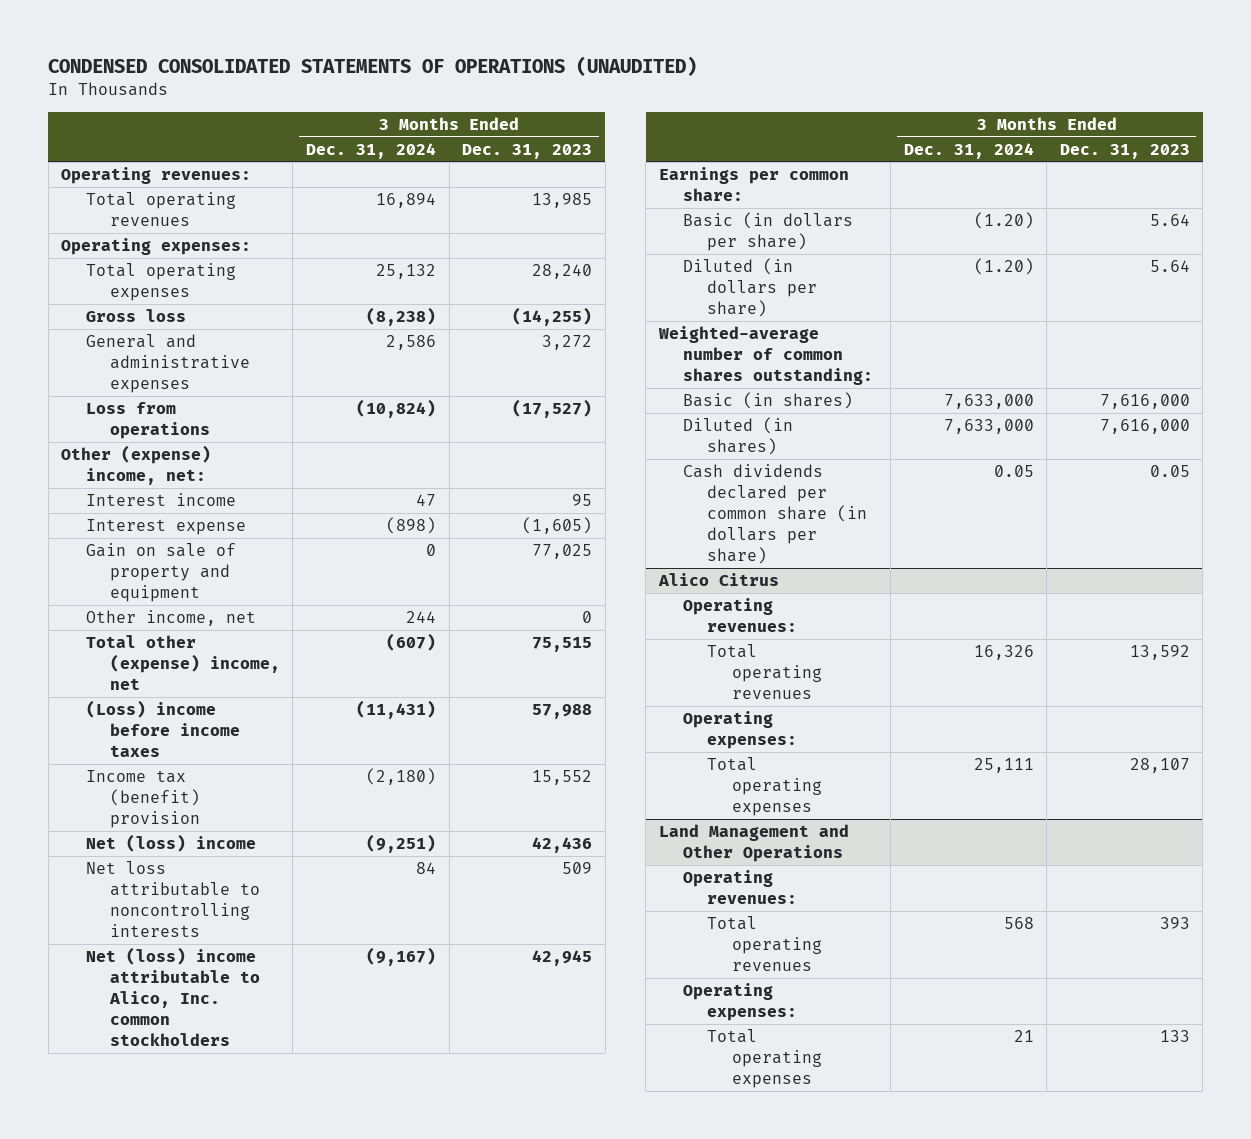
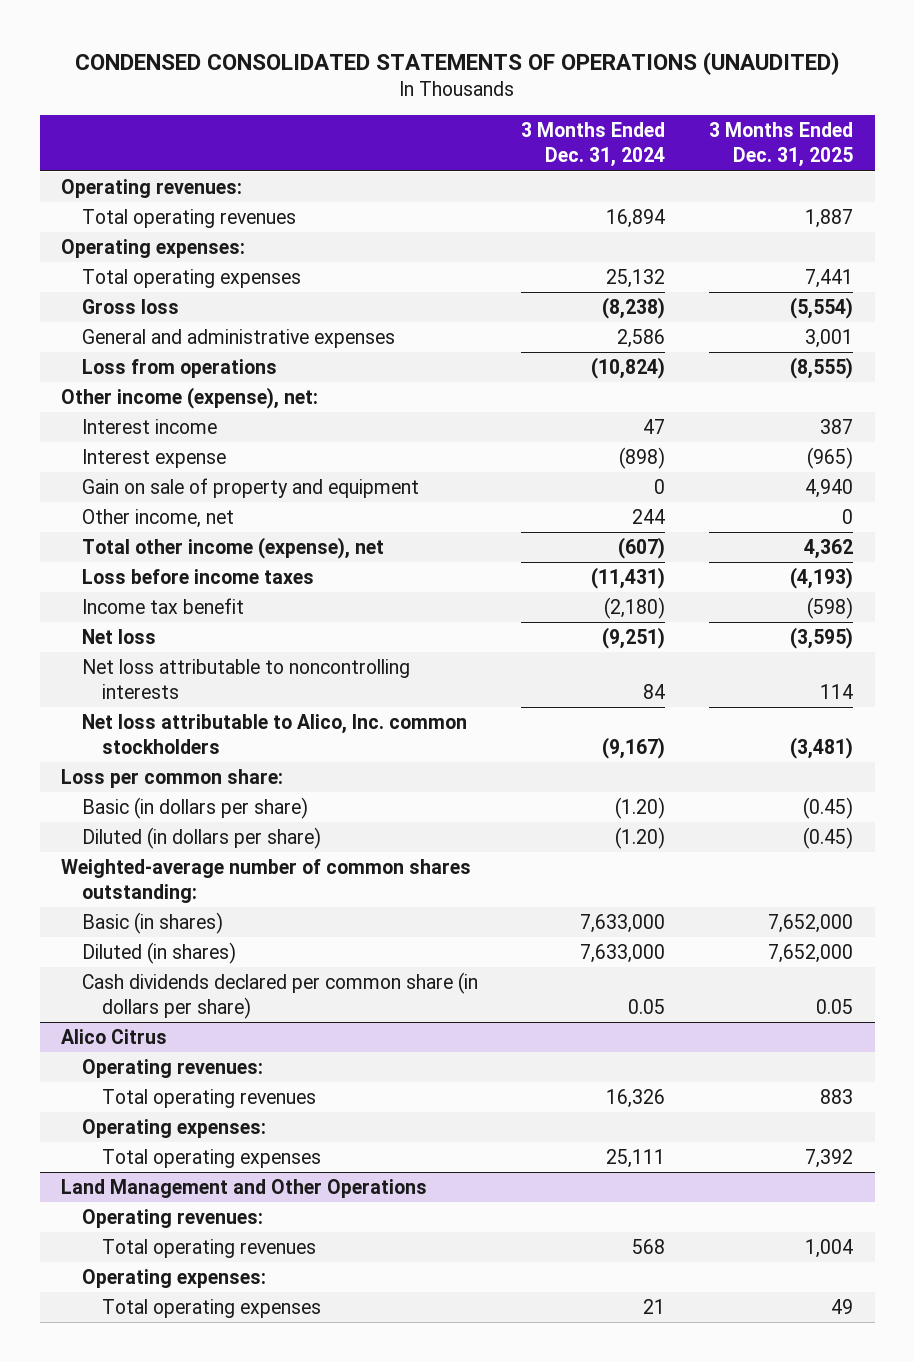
- | 3 Months Ended Dec. 31, 2024 | 3 Months Ended Dec. 31, 2023
+ | 3 Months Ended Dec. 31, 2024 | 3 Months Ended Dec. 31, 2025
- Other (expense) income, net:
+ Other income (expense), net:
- Total other (expense) income, net | (607) | 75,515
- (Loss) income before income taxes | (11,431) | 57,988
- Income tax (benefit) provision | (2,180) | 15,552
- Net (loss) income | (9,251) | 42,436
+ Total other income (expense), net | (607) | 4,362
+ Loss before income taxes | (11,431) | (4,193)
+ Income tax benefit | (2,180) | (598)
+ Net loss | (9,251) | (3,595)
- Net (loss) income attributable to Alico, Inc. common stockholders | (9,167) | 42,945
- Earnings per common share:
+ Net loss attributable to Alico, Inc. common stockholders | (9,167) | (3,481)
+ Loss per common share:

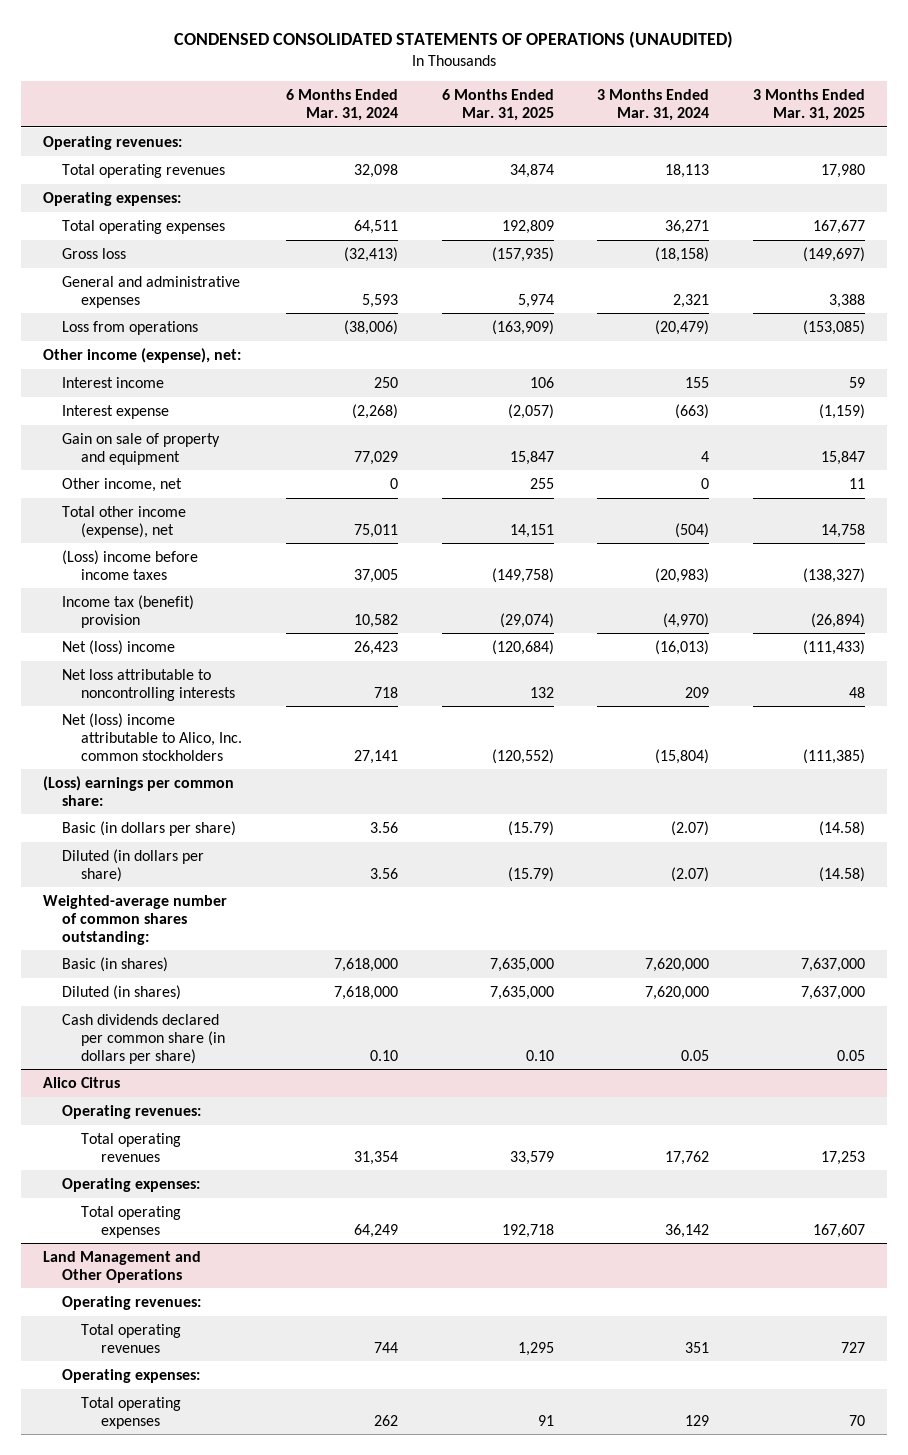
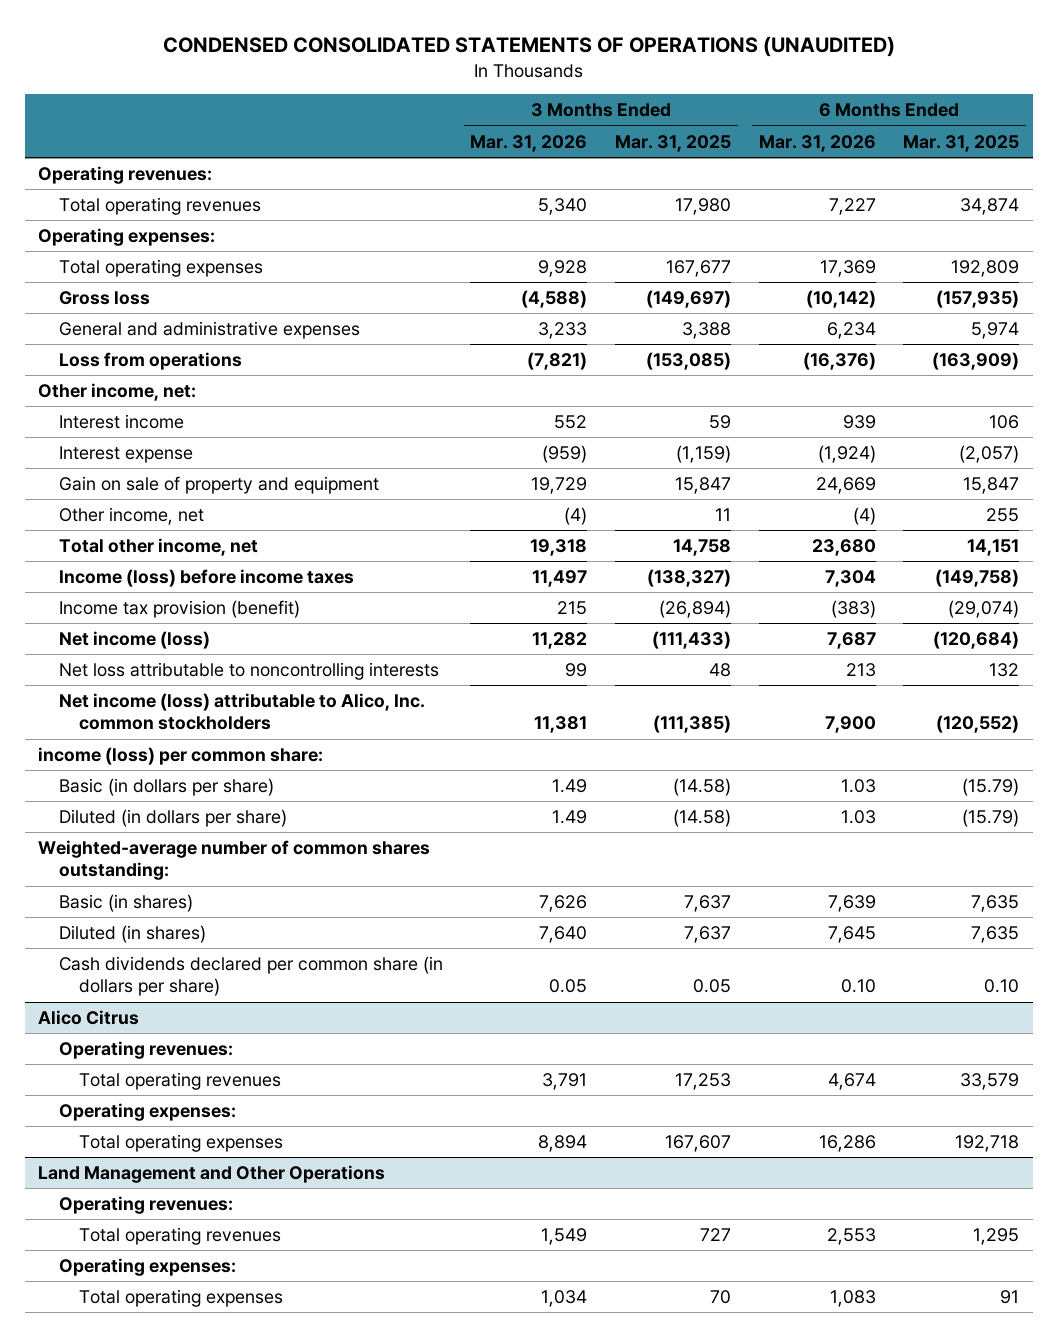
- | 6 Months Ended Mar. 31, 2024 | 6 Months Ended Mar. 31, 2025 | 3 Months Ended Mar. 31, 2024 | 3 Months Ended Mar. 31, 2025
+ | 3 Months Ended Mar. 31, 2026 | 3 Months Ended Mar. 31, 2025 | 6 Months Ended Mar. 31, 2026 | 6 Months Ended Mar. 31, 2025
- Other income (expense), net:
+ Other income, net:
- Total other income (expense), net | 75,011 | 14,151 | (504) | 14,758
- (Loss) income before income taxes | 37,005 | (149,758) | (20,983) | (138,327)
- Income tax (benefit) provision | 10,582 | (29,074) | (4,970) | (26,894)
- Net (loss) income | 26,423 | (120,684) | (16,013) | (111,433)
+ Total other income, net | 19,318 | 14,758 | 23,680 | 14,151
+ Income (loss) before income taxes | 11,497 | (138,327) | 7,304 | (149,758)
+ Income tax provision (benefit) | 215 | (26,894) | (383) | (29,074)
+ Net income (loss) | 11,282 | (111,433) | 7,687 | (120,684)
- Net (loss) income attributable to Alico, Inc. common stockholders | 27,141 | (120,552) | (15,804) | (111,385)
- (Loss) earnings per common share:
+ Net income (loss) attributable to Alico, Inc. common stockholders | 11,381 | (111,385) | 7,900 | (120,552)
+ income (loss) per common share:
- Basic (in shares) | 7,618,000 | 7,635,000 | 7,620,000 | 7,637,000
- Diluted (in shares) | 7,618,000 | 7,635,000 | 7,620,000 | 7,637,000
+ Basic (in shares) | 7,626 | 7,637 | 7,639 | 7,635
+ Diluted (in shares) | 7,640 | 7,637 | 7,645 | 7,635

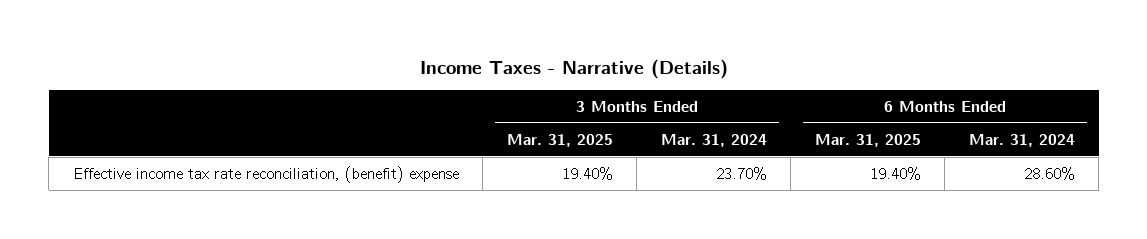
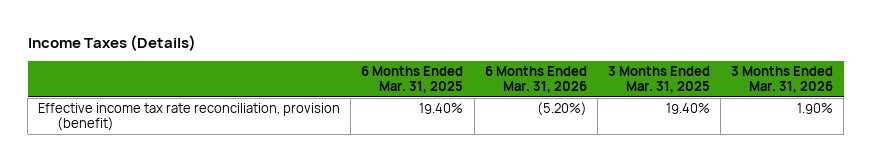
- Income Taxes - Narrative (Details)
+ Income Taxes (Details)
- | 3 Months Ended Mar. 31, 2025 | 3 Months Ended Mar. 31, 2024 | 6 Months Ended Mar. 31, 2025 | 6 Months Ended Mar. 31, 2024
+ | 6 Months Ended Mar. 31, 2025 | 6 Months Ended Mar. 31, 2026 | 3 Months Ended Mar. 31, 2025 | 3 Months Ended Mar. 31, 2026
- Effective income tax rate reconciliation, (benefit) expense | 19.40% | 23.70% | 19.40% | 28.60%
+ Effective income tax rate reconciliation, provision (benefit) | 19.40% | (5.20%) | 19.40% | 1.90%

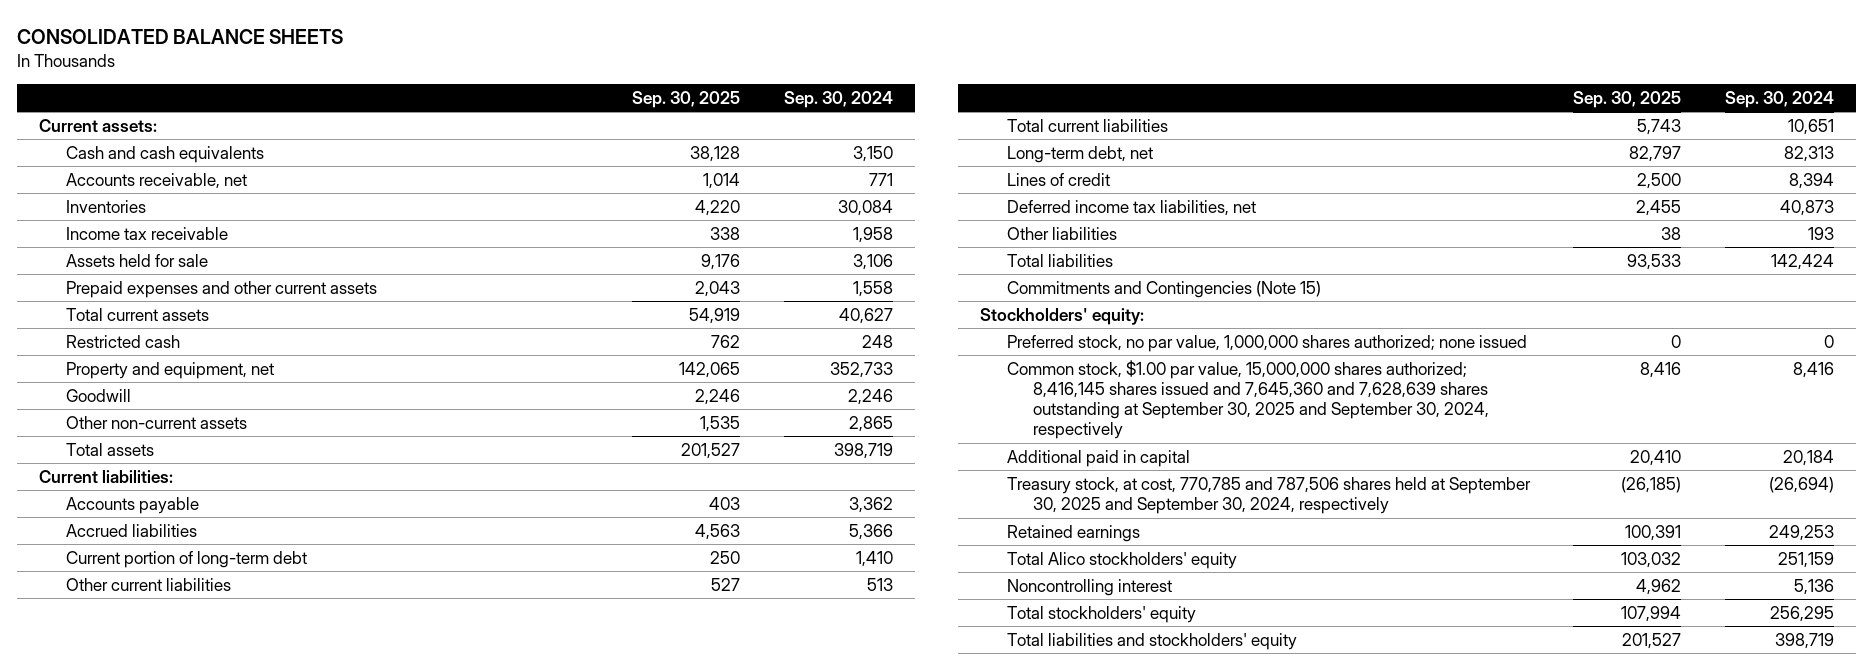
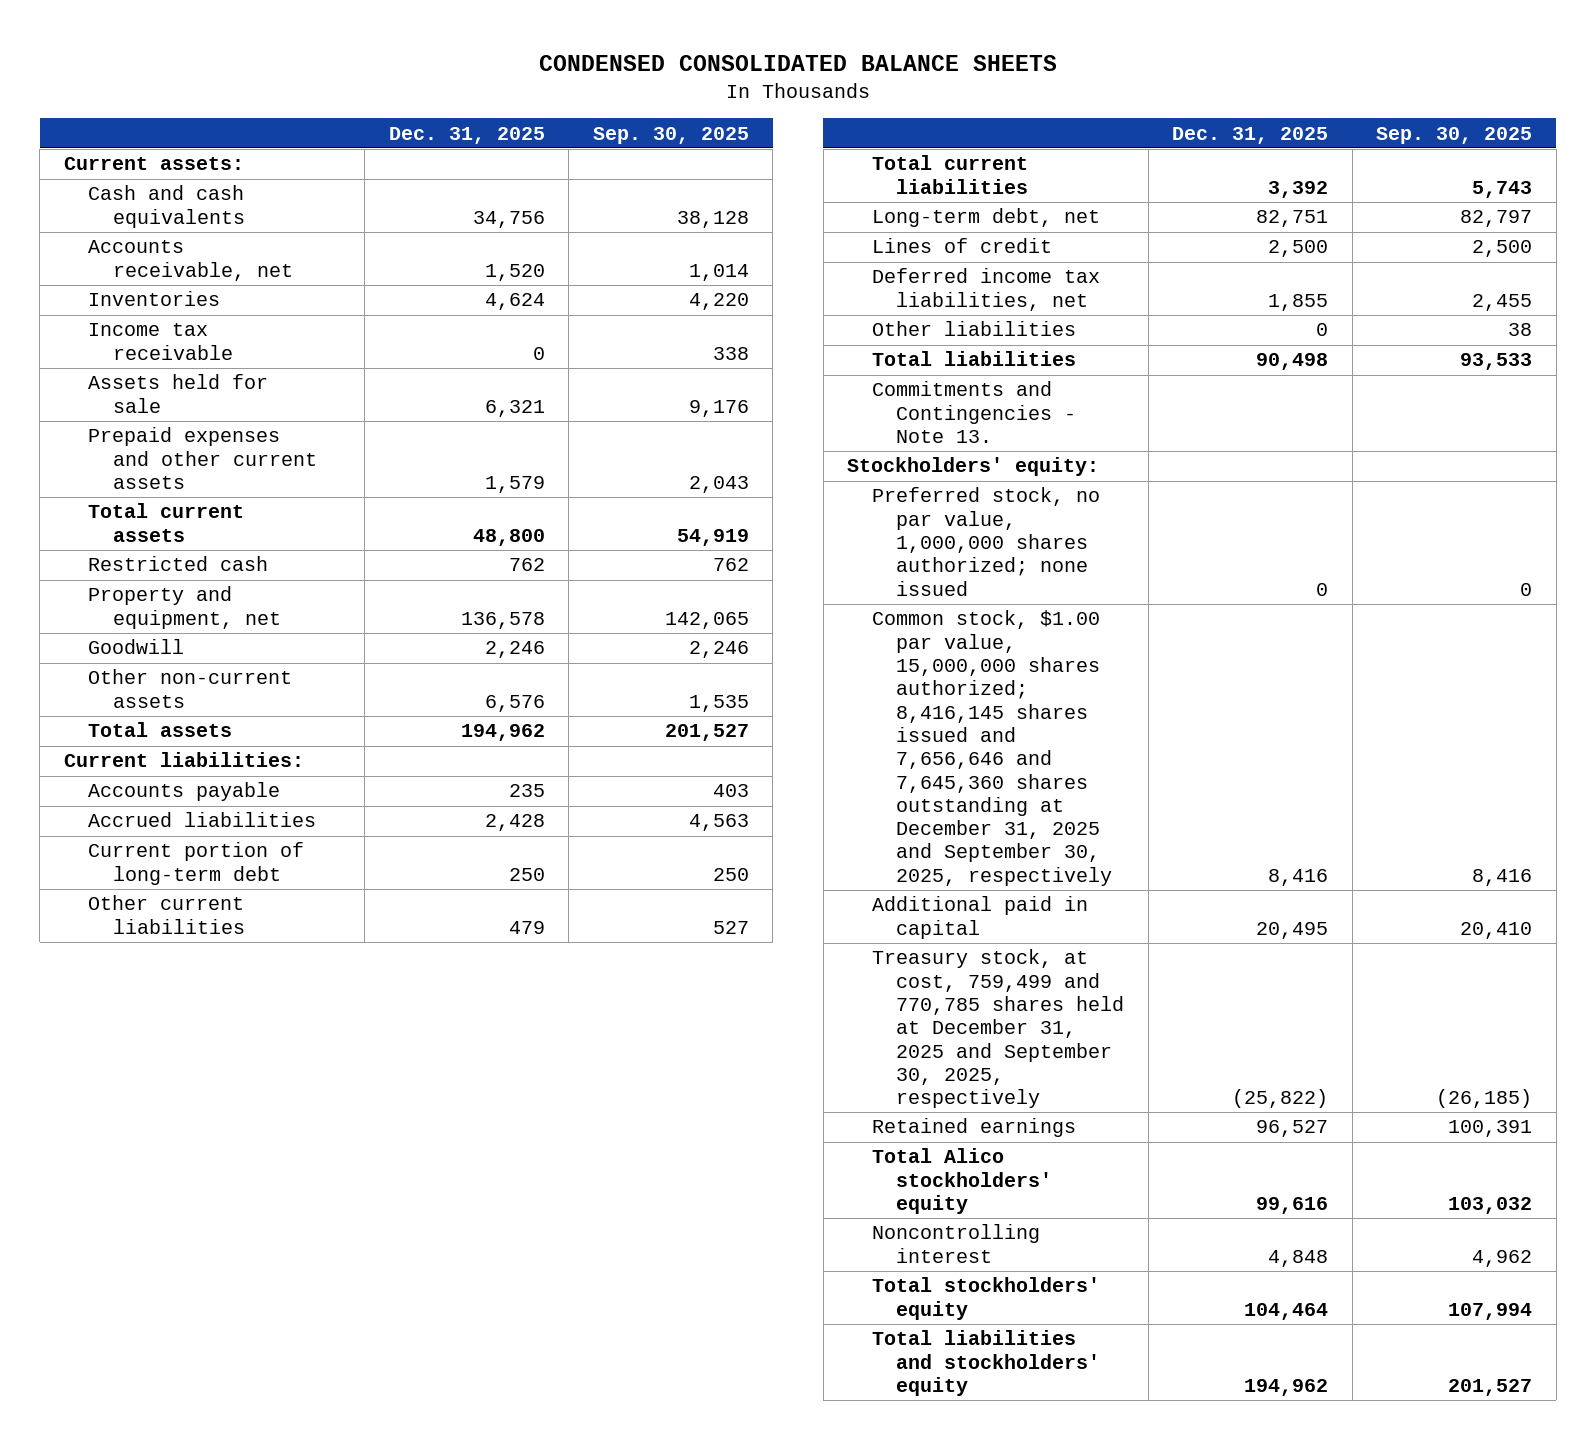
- CONSOLIDATED BALANCE SHEETS
+ CONDENSED CONSOLIDATED BALANCE SHEETS
- | Sep. 30, 2025 | Sep. 30, 2024
+ | Dec. 31, 2025 | Sep. 30, 2025
- Commitments and Contingencies (Note 15)
+ Commitments and Contingencies - Note 13.
- Common stock, $1.00 par value, 15,000,000 shares authorized; 8,416,145 shares issued and 7,645,360 and 7,628,639 shares outstanding at September 30, 2025 and September 30, 2024, respectively | 8,416 | 8,416
+ Common stock, $1.00 par value, 15,000,000 shares authorized; 8,416,145 shares issued and 7,656,646 and 7,645,360 shares outstanding at December 31, 2025 and September 30, 2025, respectively | 8,416 | 8,416
- Treasury stock, at cost, 770,785 and 787,506 shares held at September 30, 2025 and September 30, 2024, respectively | (26,185) | (26,694)
+ Treasury stock, at cost, 759,499 and 770,785 shares held at December 31, 2025 and September 30, 2025, respectively | (25,822) | (26,185)

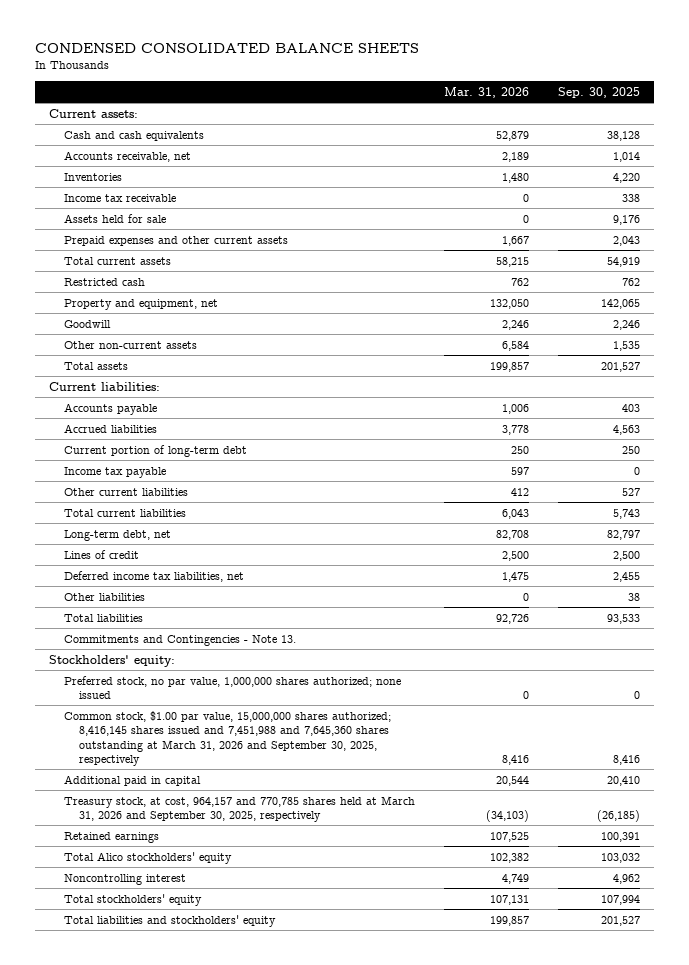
- | Dec. 31, 2025 | Sep. 30, 2025
+ | Mar. 31, 2026 | Sep. 30, 2025
+ Income tax payable | 597 | 0
- Common stock, $1.00 par value, 15,000,000 shares authorized; 8,416,145 shares issued and 7,656,646 and 7,645,360 shares outstanding at December 31, 2025 and September 30, 2025, respectively | 8,416 | 8,416
+ Common stock, $1.00 par value, 15,000,000 shares authorized; 8,416,145 shares issued and 7,451,988 and 7,645,360 shares outstanding at March 31, 2026 and September 30, 2025, respectively | 8,416 | 8,416
- Treasury stock, at cost, 759,499 and 770,785 shares held at December 31, 2025 and September 30, 2025, respectively | (25,822) | (26,185)
+ Treasury stock, at cost, 964,157 and 770,785 shares held at March 31, 2026 and September 30, 2025, respectively | (34,103) | (26,185)

